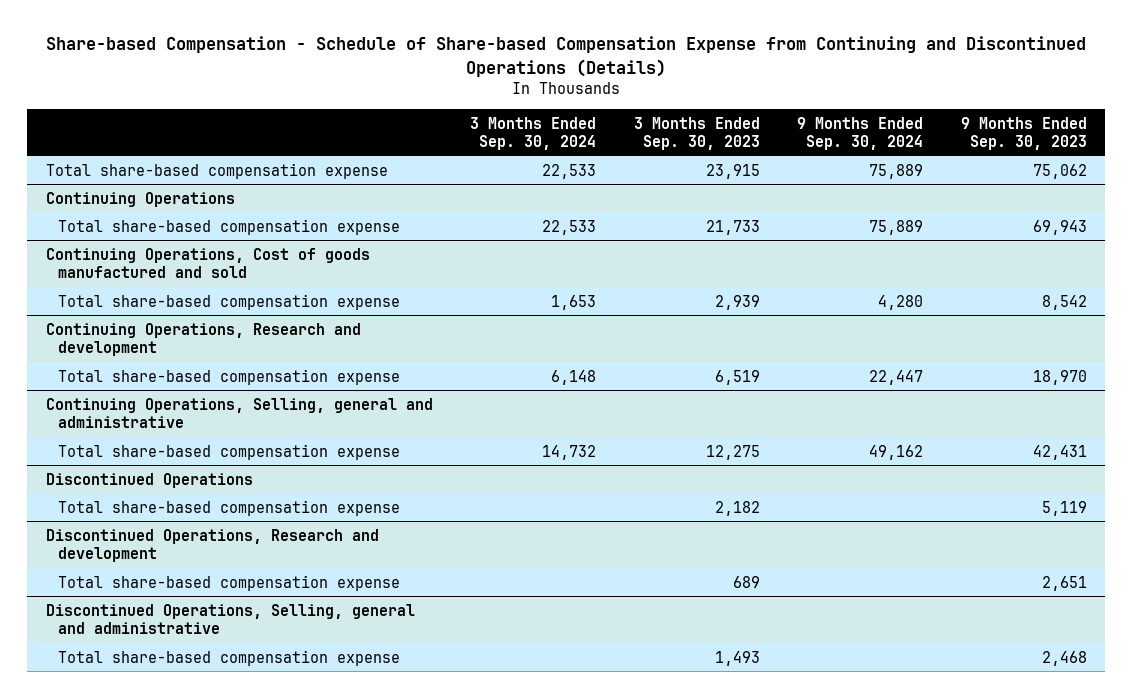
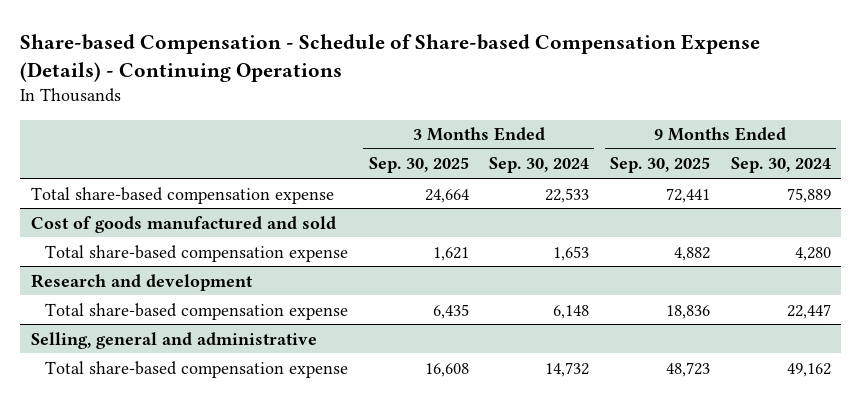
- Share-based Compensation - Schedule of Share-based Compensation Expense from Continuing and Discontinued Operations (Details)
+ Share-based Compensation - Schedule of Share-based Compensation Expense (Details) - Continuing Operations
- | 3 Months Ended Sep. 30, 2024 | 3 Months Ended Sep. 30, 2023 | 9 Months Ended Sep. 30, 2024 | 9 Months Ended Sep. 30, 2023
+ | 3 Months Ended Sep. 30, 2025 | 3 Months Ended Sep. 30, 2024 | 9 Months Ended Sep. 30, 2025 | 9 Months Ended Sep. 30, 2024
- Continuing Operations
- Total share-based compensation expense | 22,533 | 21,733 | 75,889 | 69,943
- Continuing Operations, Cost of goods manufactured and sold
+ Cost of goods manufactured and sold
- Continuing Operations, Research and development
+ Research and development
- Continuing Operations, Selling, general and administrative
+ Selling, general and administrative
- Discontinued Operations
- Total share-based compensation expense | | 2,182 | | 5,119
- Discontinued Operations, Research and development
- Total share-based compensation expense | | 689 | | 2,651
- Discontinued Operations, Selling, general and administrative
- Total share-based compensation expense | | 1,493 | | 2,468

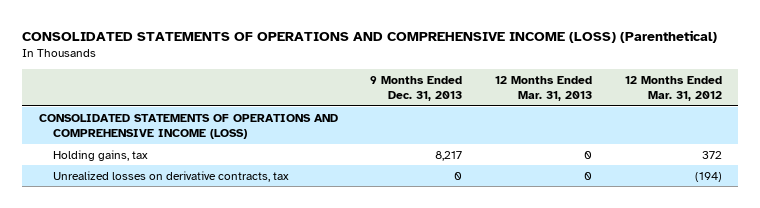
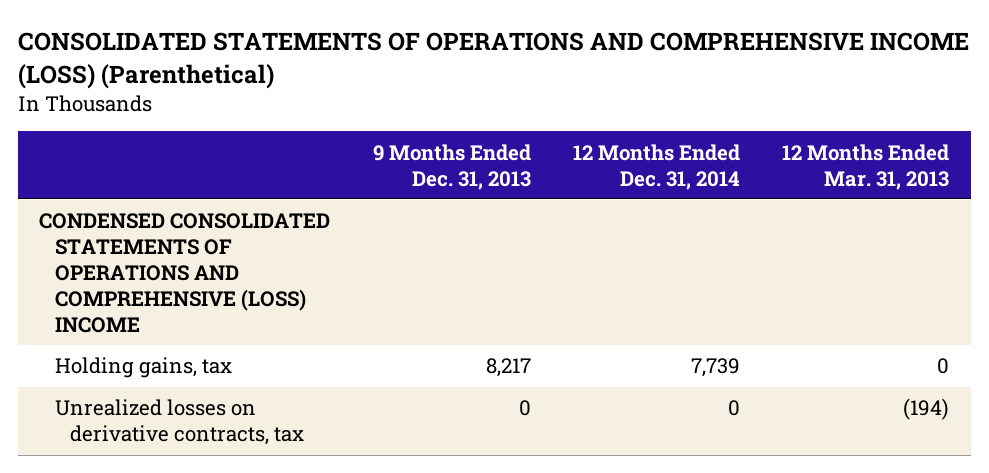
- | 9 Months Ended Dec. 31, 2013 | 12 Months Ended Mar. 31, 2013 | 12 Months Ended Mar. 31, 2012
+ | 9 Months Ended Dec. 31, 2013 | 12 Months Ended Dec. 31, 2014 | 12 Months Ended Mar. 31, 2013
- CONSOLIDATED STATEMENTS OF OPERATIONS AND COMPREHENSIVE INCOME (LOSS)
+ CONDENSED CONSOLIDATED STATEMENTS OF OPERATIONS AND COMPREHENSIVE (LOSS) INCOME
- Unrealized losses on derivative contracts, tax | 0 | 0 | (194)
+ Unrealized losses on derivative contracts, tax | 0 | 0 | (194)

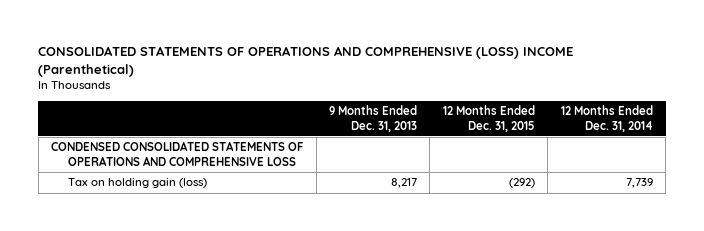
- CONSOLIDATED STATEMENTS OF OPERATIONS AND COMPREHENSIVE INCOME (LOSS) (Parenthetical)
+ CONSOLIDATED STATEMENTS OF OPERATIONS AND COMPREHENSIVE (LOSS) INCOME (Parenthetical)
- | 9 Months Ended Dec. 31, 2013 | 12 Months Ended Dec. 31, 2014 | 12 Months Ended Mar. 31, 2013
+ | 9 Months Ended Dec. 31, 2013 | 12 Months Ended Dec. 31, 2015 | 12 Months Ended Dec. 31, 2014
- CONDENSED CONSOLIDATED STATEMENTS OF OPERATIONS AND COMPREHENSIVE (LOSS) INCOME
- Holding gains, tax | 8,217 | 7,739 | 0
- Unrealized losses on derivative contracts, tax | 0 | 0 | (194)
+ CONDENSED CONSOLIDATED STATEMENTS OF OPERATIONS AND COMPREHENSIVE LOSS
+ Tax on holding gain (loss) | 8,217 | (292) | 7,739

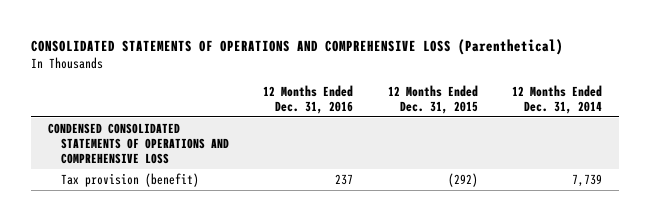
- CONSOLIDATED STATEMENTS OF OPERATIONS AND COMPREHENSIVE (LOSS) INCOME (Parenthetical)
+ CONSOLIDATED STATEMENTS OF OPERATIONS AND COMPREHENSIVE LOSS (Parenthetical)
- | 9 Months Ended Dec. 31, 2013 | 12 Months Ended Dec. 31, 2015 | 12 Months Ended Dec. 31, 2014
+ | 12 Months Ended Dec. 31, 2016 | 12 Months Ended Dec. 31, 2015 | 12 Months Ended Dec. 31, 2014
- Tax on holding gain (loss) | 8,217 | (292) | 7,739
+ Tax provision (benefit) | 237 | (292) | 7,739

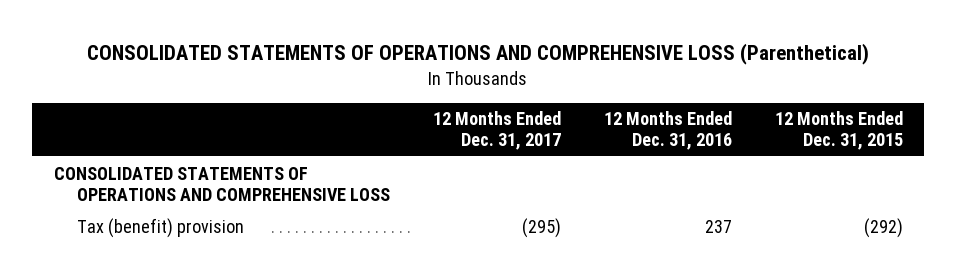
- | 12 Months Ended Dec. 31, 2016 | 12 Months Ended Dec. 31, 2015 | 12 Months Ended Dec. 31, 2014
+ | 12 Months Ended Dec. 31, 2017 | 12 Months Ended Dec. 31, 2016 | 12 Months Ended Dec. 31, 2015
- CONDENSED CONSOLIDATED STATEMENTS OF OPERATIONS AND COMPREHENSIVE LOSS
- Tax provision (benefit) | 237 | (292) | 7,739
+ CONSOLIDATED STATEMENTS OF OPERATIONS AND COMPREHENSIVE LOSS
+ Tax (benefit) provision | (295) | 237 | (292)

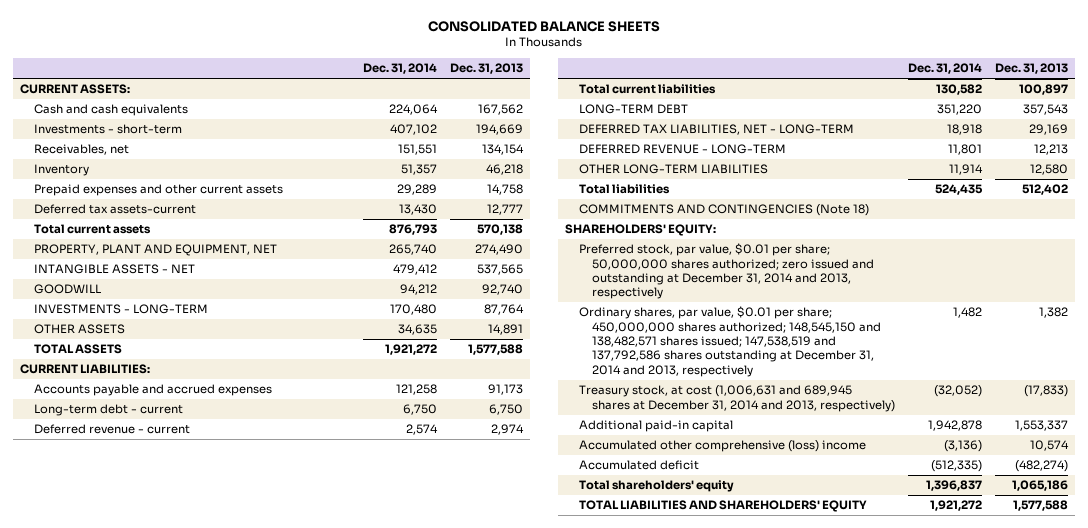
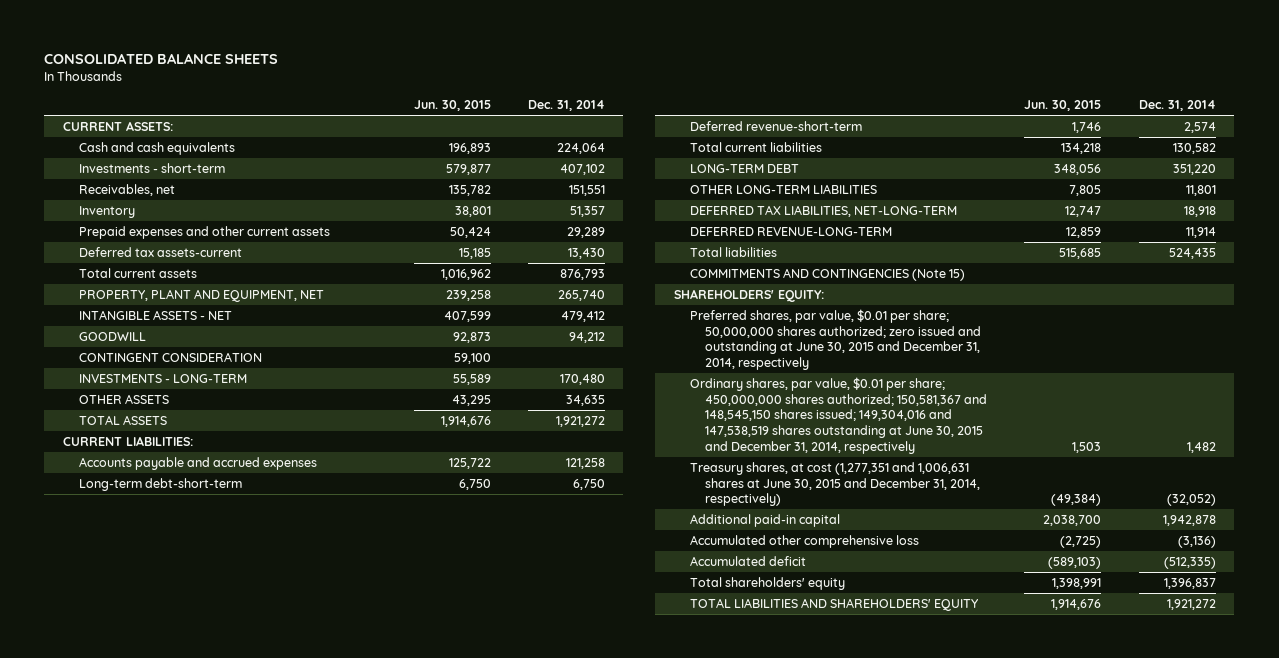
- | Dec. 31, 2014 | Dec. 31, 2013
+ | Jun. 30, 2015 | Dec. 31, 2014
+ CONTINGENT CONSIDERATION | 59,100 |
- Long-term debt - current | 6,750 | 6,750
- Deferred revenue - current | 2,574 | 2,974
+ Long-term debt-short-term | 6,750 | 6,750
+ Deferred revenue-short-term | 1,746 | 2,574
- DEFERRED TAX LIABILITIES, NET - LONG-TERM | 18,918 | 29,169
- DEFERRED REVENUE - LONG-TERM | 11,801 | 12,213
- OTHER LONG-TERM LIABILITIES | 11,914 | 12,580
+ OTHER LONG-TERM LIABILITIES | 7,805 | 11,801
+ DEFERRED TAX LIABILITIES, NET-LONG-TERM | 12,747 | 18,918
+ DEFERRED REVENUE-LONG-TERM | 12,859 | 11,914
- COMMITMENTS AND CONTINGENCIES (Note 18)
+ COMMITMENTS AND CONTINGENCIES (Note 15)
- Preferred stock, par value, $0.01 per share; 50,000,000 shares authorized; zero issued and outstanding at December 31, 2014 and 2013, respectively
- Ordinary shares, par value, $0.01 per share; 450,000,000 shares authorized; 148,545,150 and 138,482,571 shares issued; 147,538,519 and 137,792,586 shares outstanding at December 31, 2014 and 2013, respectively | 1,482 | 1,382
- Treasury stock, at cost (1,006,631 and 689,945 shares at December 31, 2014 and 2013, respectively) | (32,052) | (17,833)
+ Preferred shares, par value, $0.01 per share; 50,000,000 shares authorized; zero issued and outstanding at June 30, 2015 and December 31, 2014, respectively
+ Ordinary shares, par value, $0.01 per share; 450,000,000 shares authorized; 150,581,367 and 148,545,150 shares issued; 149,304,016 and 147,538,519 shares outstanding at June 30, 2015 and December 31, 2014, respectively | 1,503 | 1,482
+ Treasury shares, at cost (1,277,351 and 1,006,631 shares at June 30, 2015 and December 31, 2014, respectively) | (49,384) | (32,052)
- Accumulated other comprehensive (loss) income | (3,136) | 10,574
+ Accumulated other comprehensive loss | (2,725) | (3,136)

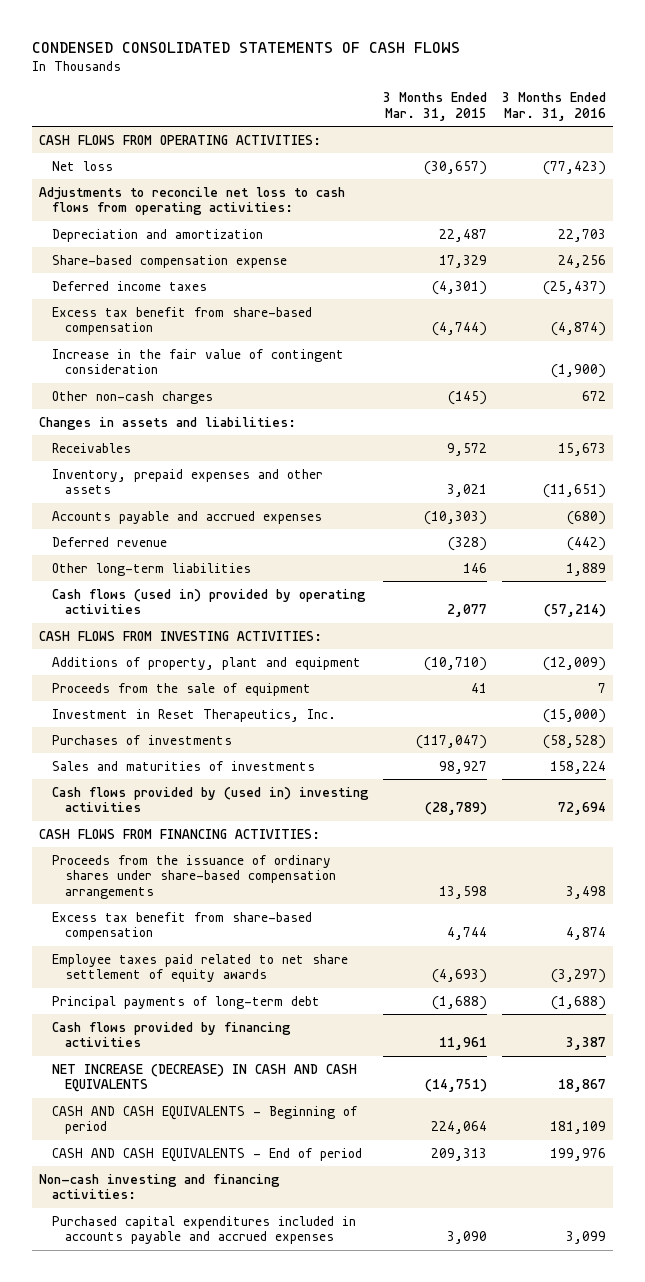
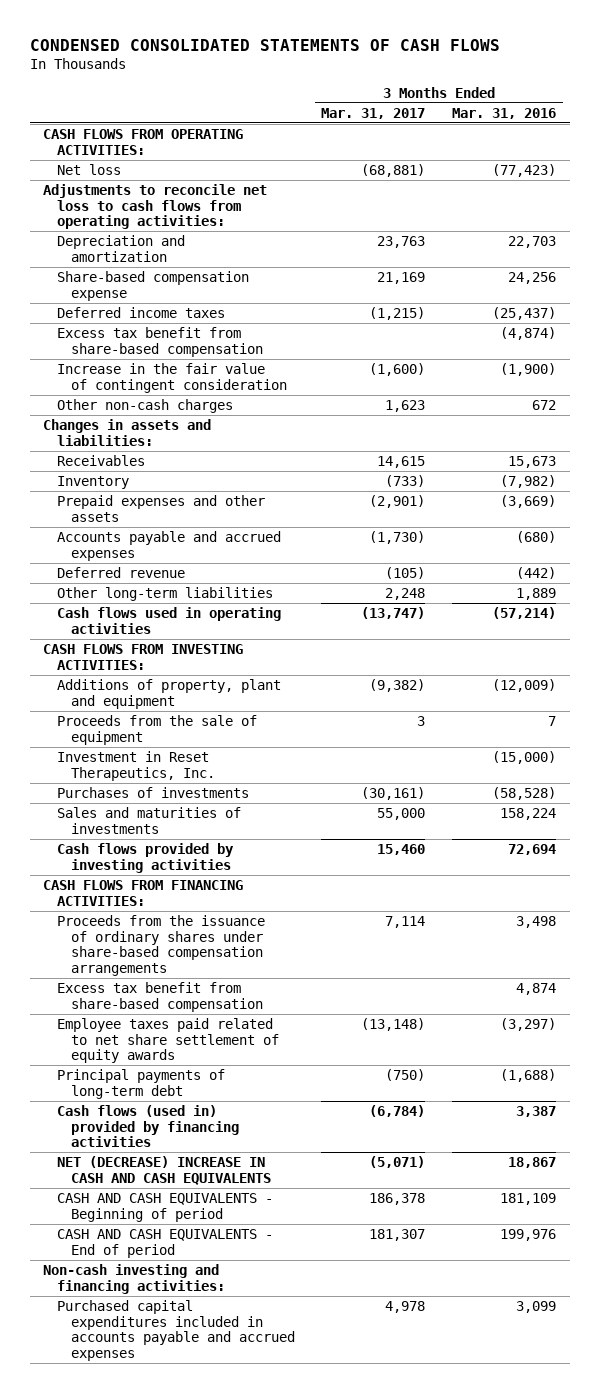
- | 3 Months Ended Mar. 31, 2015 | 3 Months Ended Mar. 31, 2016
+ | 3 Months Ended Mar. 31, 2017 | 3 Months Ended Mar. 31, 2016
- Inventory, prepaid expenses and other assets | 3,021 | (11,651)
+ Inventory | (733) | (7,982)
+ Prepaid expenses and other assets | (2,901) | (3,669)
- Cash flows (used in) provided by operating activities | 2,077 | (57,214)
+ Cash flows used in operating activities | (13,747) | (57,214)
- Cash flows provided by (used in) investing activities | (28,789) | 72,694
+ Cash flows provided by investing activities | 15,460 | 72,694
- Cash flows provided by financing activities | 11,961 | 3,387
- NET INCREASE (DECREASE) IN CASH AND CASH EQUIVALENTS | (14,751) | 18,867
+ Cash flows (used in) provided by financing activities | (6,784) | 3,387
+ NET (DECREASE) INCREASE IN CASH AND CASH EQUIVALENTS | (5,071) | 18,867

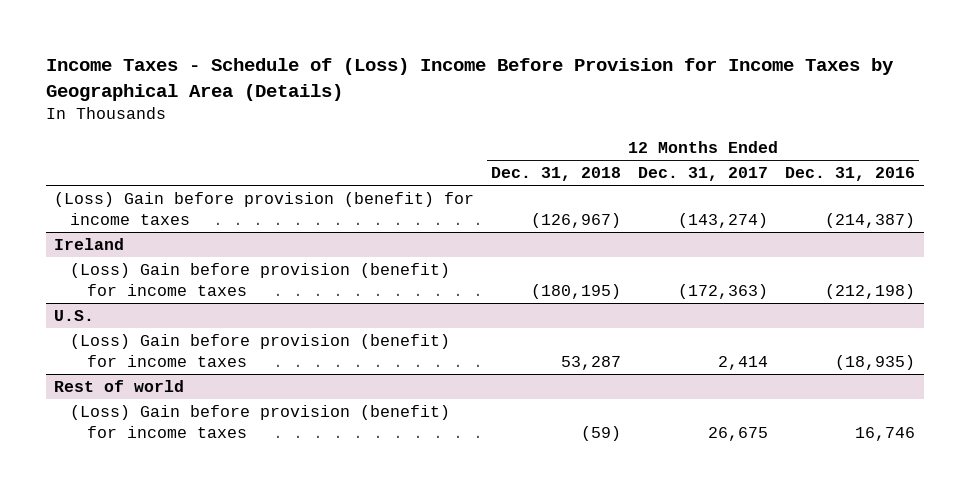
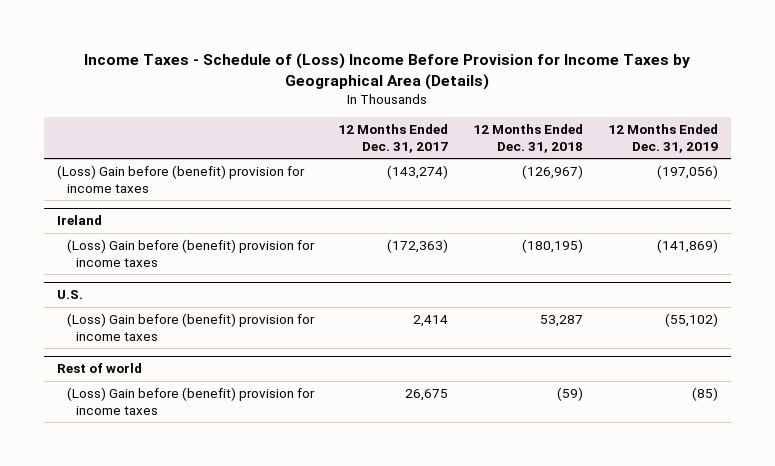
- | 12 Months Ended Dec. 31, 2018 | 12 Months Ended Dec. 31, 2017 | 12 Months Ended Dec. 31, 2016
+ | 12 Months Ended Dec. 31, 2017 | 12 Months Ended Dec. 31, 2018 | 12 Months Ended Dec. 31, 2019
- (Loss) Gain before provision (benefit) for income taxes | (126,967) | (143,274) | (214,387)
+ (Loss) Gain before (benefit) provision for income taxes | (143,274) | (126,967) | (197,056)
@ Ireland
- (Loss) Gain before provision (benefit) for income taxes | (180,195) | (172,363) | (212,198)
+ (Loss) Gain before (benefit) provision for income taxes | (172,363) | (180,195) | (141,869)
@ U.S.
- (Loss) Gain before provision (benefit) for income taxes | 53,287 | 2,414 | (18,935)
+ (Loss) Gain before (benefit) provision for income taxes | 2,414 | 53,287 | (55,102)
@ Rest of world
- (Loss) Gain before provision (benefit) for income taxes | (59) | 26,675 | 16,746
+ (Loss) Gain before (benefit) provision for income taxes | 26,675 | (59) | (85)

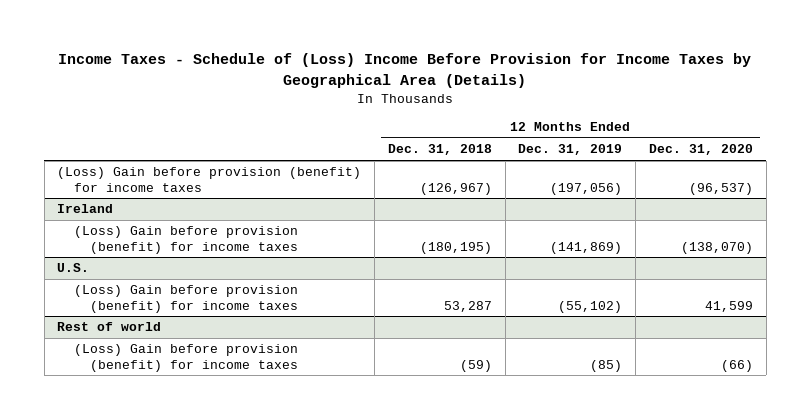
- | 12 Months Ended Dec. 31, 2017 | 12 Months Ended Dec. 31, 2018 | 12 Months Ended Dec. 31, 2019
+ | 12 Months Ended Dec. 31, 2018 | 12 Months Ended Dec. 31, 2019 | 12 Months Ended Dec. 31, 2020
- (Loss) Gain before (benefit) provision for income taxes | (143,274) | (126,967) | (197,056)
+ (Loss) Gain before provision (benefit) for income taxes | (126,967) | (197,056) | (96,537)
@ Ireland
- (Loss) Gain before (benefit) provision for income taxes | (172,363) | (180,195) | (141,869)
+ (Loss) Gain before provision (benefit) for income taxes | (180,195) | (141,869) | (138,070)
@ U.S.
- (Loss) Gain before (benefit) provision for income taxes | 2,414 | 53,287 | (55,102)
+ (Loss) Gain before provision (benefit) for income taxes | 53,287 | (55,102) | 41,599
@ Rest of world
- (Loss) Gain before (benefit) provision for income taxes | 26,675 | (59) | (85)
+ (Loss) Gain before provision (benefit) for income taxes | (59) | (85) | (66)

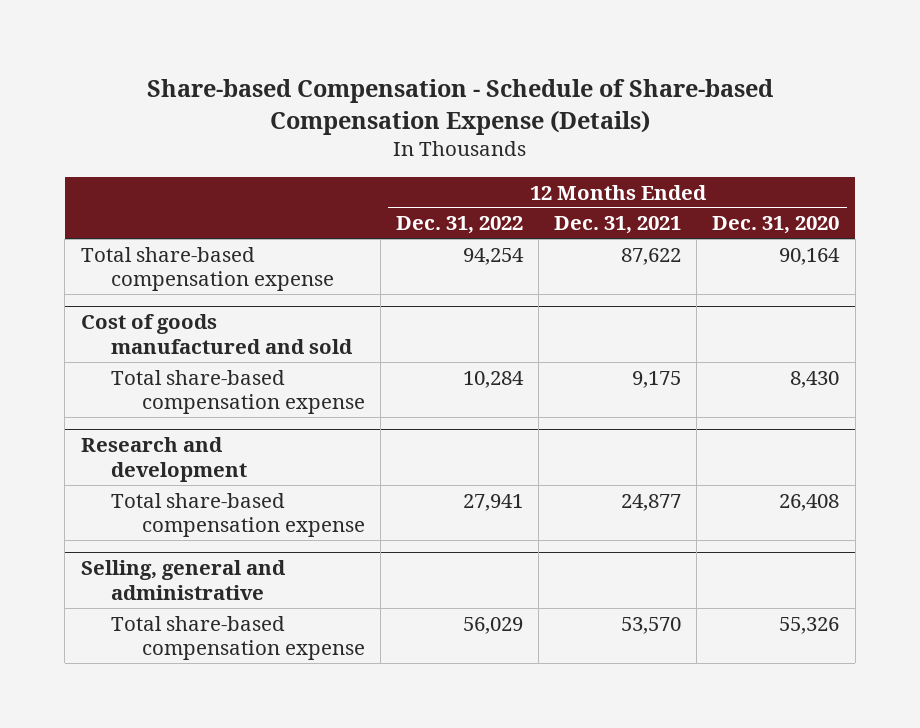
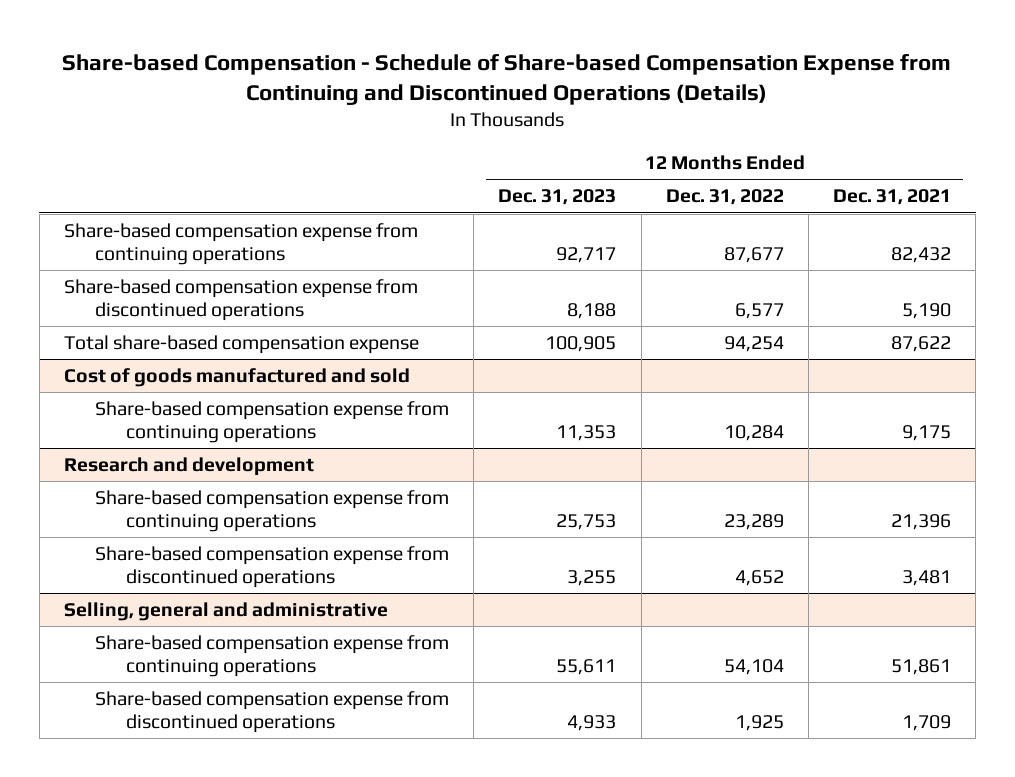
- Share-based Compensation - Schedule of Share-based Compensation Expense (Details)
+ Share-based Compensation - Schedule of Share-based Compensation Expense from Continuing and Discontinued Operations (Details)
- | 12 Months Ended Dec. 31, 2022 | 12 Months Ended Dec. 31, 2021 | 12 Months Ended Dec. 31, 2020
+ | 12 Months Ended Dec. 31, 2023 | 12 Months Ended Dec. 31, 2022 | 12 Months Ended Dec. 31, 2021
+ Share-based compensation expense from continuing operations | 92,717 | 87,677 | 82,432
+ Share-based compensation expense from discontinued operations | 8,188 | 6,577 | 5,190
@ Cost of goods manufactured and sold
- Total share-based compensation expense | 10,284 | 9,175 | 8,430
+ Share-based compensation expense from continuing operations | 11,353 | 10,284 | 9,175
@ Research and development
- Total share-based compensation expense | 27,941 | 24,877 | 26,408
+ Share-based compensation expense from continuing operations | 25,753 | 23,289 | 21,396
+ Share-based compensation expense from discontinued operations | 3,255 | 4,652 | 3,481
@ Selling, general and administrative
- Total share-based compensation expense | 56,029 | 53,570 | 55,326
+ Share-based compensation expense from continuing operations | 55,611 | 54,104 | 51,861
+ Share-based compensation expense from discontinued operations | 4,933 | 1,925 | 1,709

